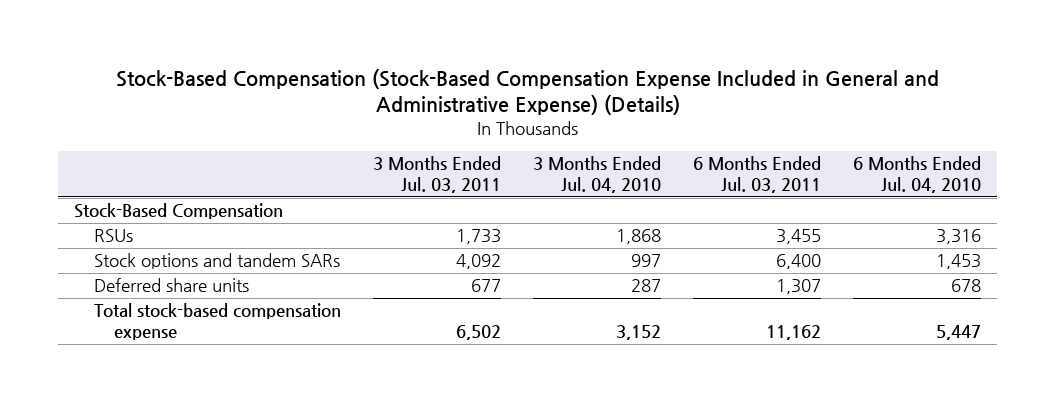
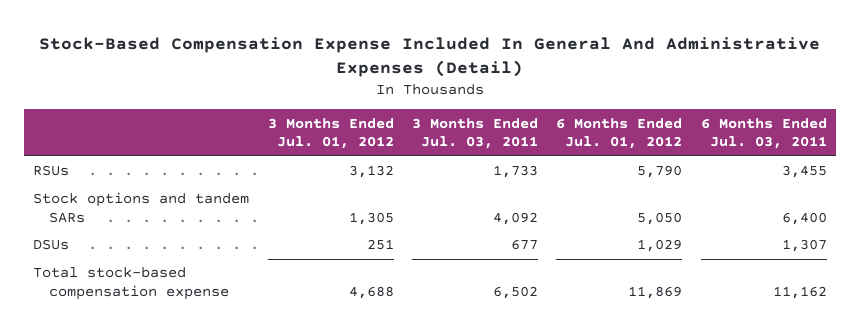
- Stock-Based Compensation (Stock-Based Compensation Expense Included in General and Administrative Expense) (Details)
+ Stock-Based Compensation Expense Included In General And Administrative Expenses (Detail)
- | 3 Months Ended Jul. 03, 2011 | 3 Months Ended Jul. 04, 2010 | 6 Months Ended Jul. 03, 2011 | 6 Months Ended Jul. 04, 2010
+ | 3 Months Ended Jul. 01, 2012 | 3 Months Ended Jul. 03, 2011 | 6 Months Ended Jul. 01, 2012 | 6 Months Ended Jul. 03, 2011
- Stock-Based Compensation
- Deferred share units | 677 | 287 | 1,307 | 678
+ DSUs | 251 | 677 | 1,029 | 1,307

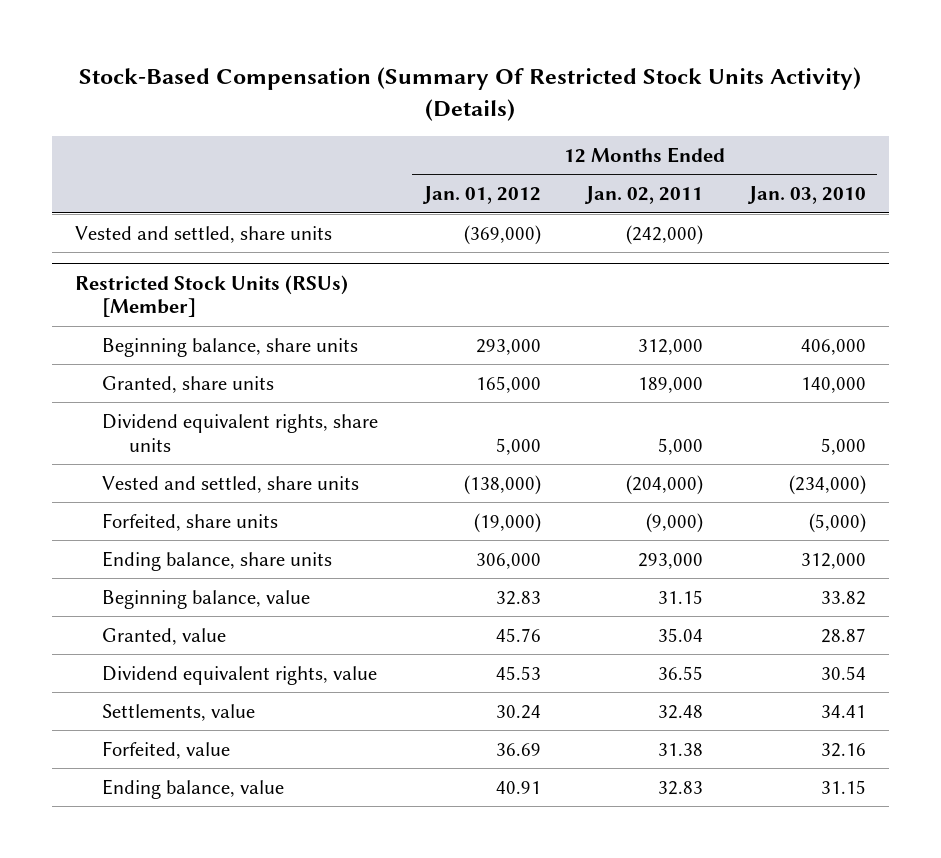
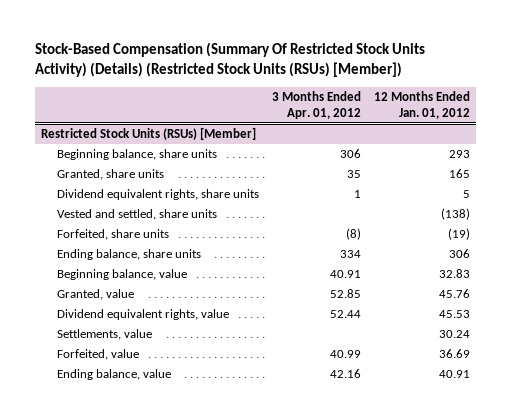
- Stock-Based Compensation (Summary Of Restricted Stock Units Activity) (Details)
+ Stock-Based Compensation (Summary Of Restricted Stock Units Activity) (Details) (Restricted Stock Units (RSUs) [Member])
- | 12 Months Ended Jan. 01, 2012 | 12 Months Ended Jan. 02, 2011 | 12 Months Ended Jan. 03, 2010
+ | 3 Months Ended Apr. 01, 2012 | 12 Months Ended Jan. 01, 2012
- Vested and settled, share units | (369,000) | (242,000) |
@ Restricted Stock Units (RSUs) [Member]
- Beginning balance, share units | 293,000 | 312,000 | 406,000
- Granted, share units | 165,000 | 189,000 | 140,000
- Dividend equivalent rights, share units | 5,000 | 5,000 | 5,000
- Vested and settled, share units | (138,000) | (204,000) | (234,000)
- Forfeited, share units | (19,000) | (9,000) | (5,000)
- Ending balance, share units | 306,000 | 293,000 | 312,000
+ Beginning balance, share units | 306 | 293
+ Granted, share units | 35 | 165
+ Dividend equivalent rights, share units | 1 | 5
+ Vested and settled, share units | | (138)
+ Forfeited, share units | (8) | (19)
+ Ending balance, share units | 334 | 306

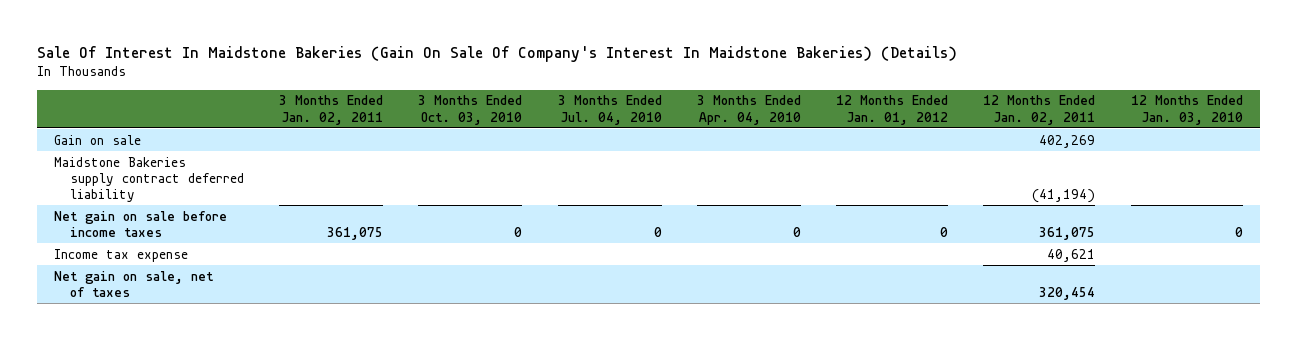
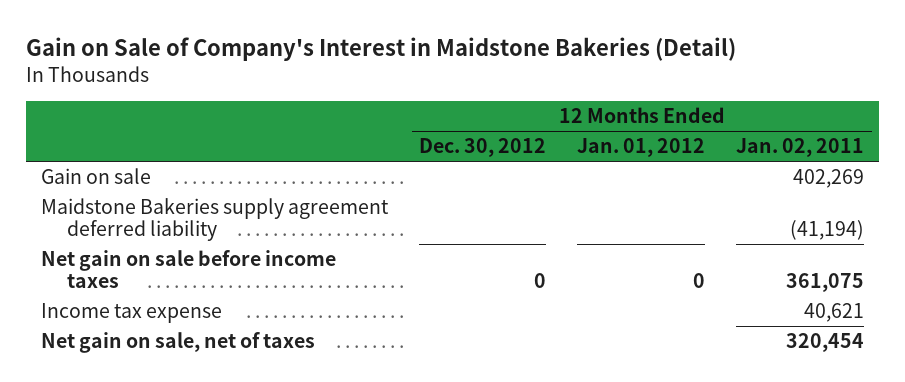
- Sale Of Interest In Maidstone Bakeries (Gain On Sale Of Company's Interest In Maidstone Bakeries) (Details)
+ Gain on Sale of Company's Interest in Maidstone Bakeries (Detail)
- | 3 Months Ended Jan. 02, 2011 | 3 Months Ended Oct. 03, 2010 | 3 Months Ended Jul. 04, 2010 | 3 Months Ended Apr. 04, 2010 | 12 Months Ended Jan. 01, 2012 | 12 Months Ended Jan. 02, 2011 | 12 Months Ended Jan. 03, 2010
+ | 12 Months Ended Dec. 30, 2012 | 12 Months Ended Jan. 01, 2012 | 12 Months Ended Jan. 02, 2011
- Maidstone Bakeries supply contract deferred liability | | | | | | (41,194) |
+ Maidstone Bakeries supply agreement deferred liability | | | (41,194)

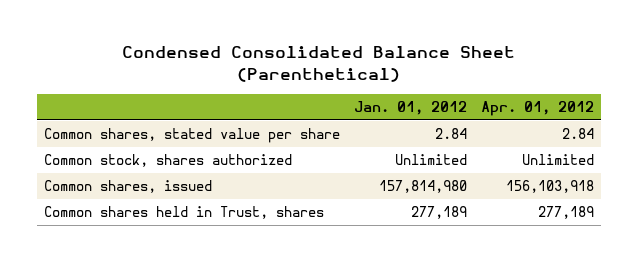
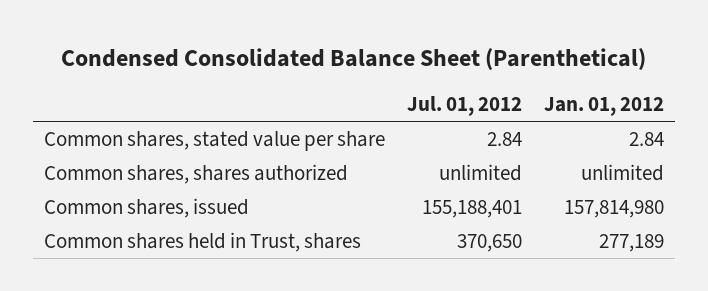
- | Jan. 01, 2012 | Apr. 01, 2012
+ | Jul. 01, 2012 | Jan. 01, 2012
- Common stock, shares authorized | Unlimited | Unlimited
+ Common shares, shares authorized | unlimited | unlimited

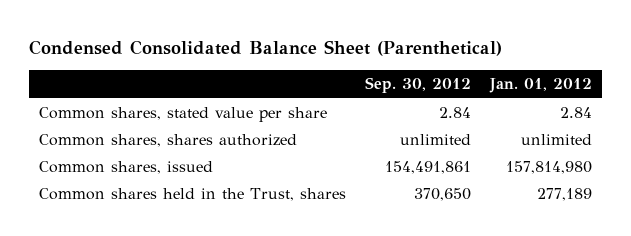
- | Jul. 01, 2012 | Jan. 01, 2012
+ | Sep. 30, 2012 | Jan. 01, 2012
- Common shares held in Trust, shares | 370,650 | 277,189
+ Common shares held in the Trust, shares | 370,650 | 277,189

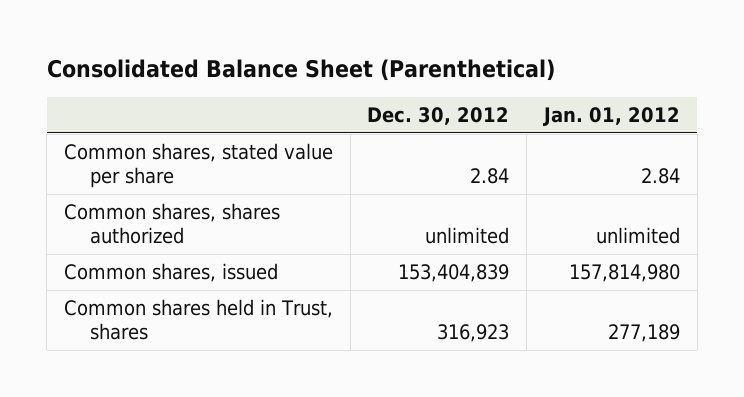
- Condensed Consolidated Balance Sheet (Parenthetical)
+ Consolidated Balance Sheet (Parenthetical)
- | Sep. 30, 2012 | Jan. 01, 2012
+ | Dec. 30, 2012 | Jan. 01, 2012
- Common shares held in the Trust, shares | 370,650 | 277,189
+ Common shares held in Trust, shares | 316,923 | 277,189

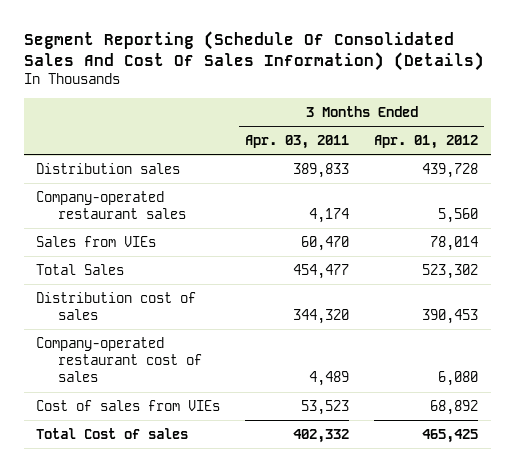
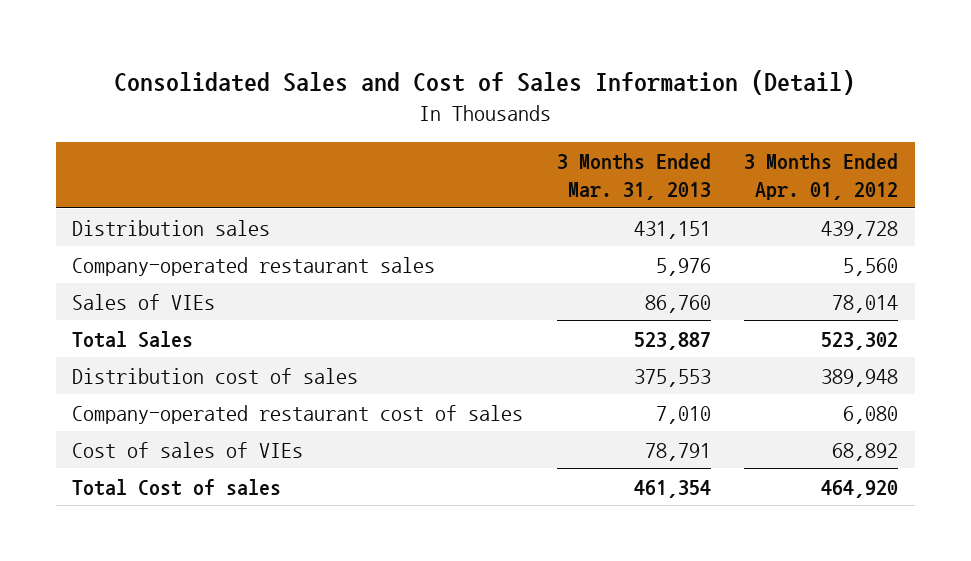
- Segment Reporting (Schedule Of Consolidated Sales And Cost Of Sales Information) (Details)
+ Consolidated Sales and Cost of Sales Information (Detail)
- | 3 Months Ended Apr. 03, 2011 | 3 Months Ended Apr. 01, 2012
+ | 3 Months Ended Mar. 31, 2013 | 3 Months Ended Apr. 01, 2012
- Sales from VIEs | 60,470 | 78,014
+ Sales of VIEs | 86,760 | 78,014
- Distribution cost of sales | 344,320 | 390,453
+ Distribution cost of sales | 375,553 | 389,948
- Cost of sales from VIEs | 53,523 | 68,892
- Total Cost of sales | 402,332 | 465,425
+ Cost of sales of VIEs | 78,791 | 68,892
+ Total Cost of sales | 461,354 | 464,920

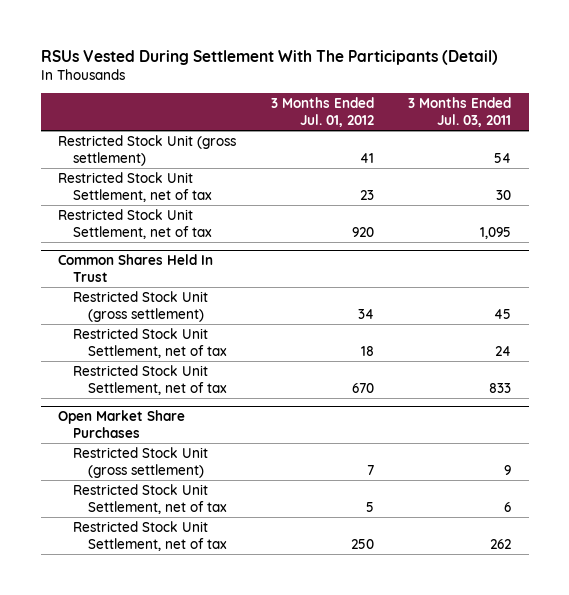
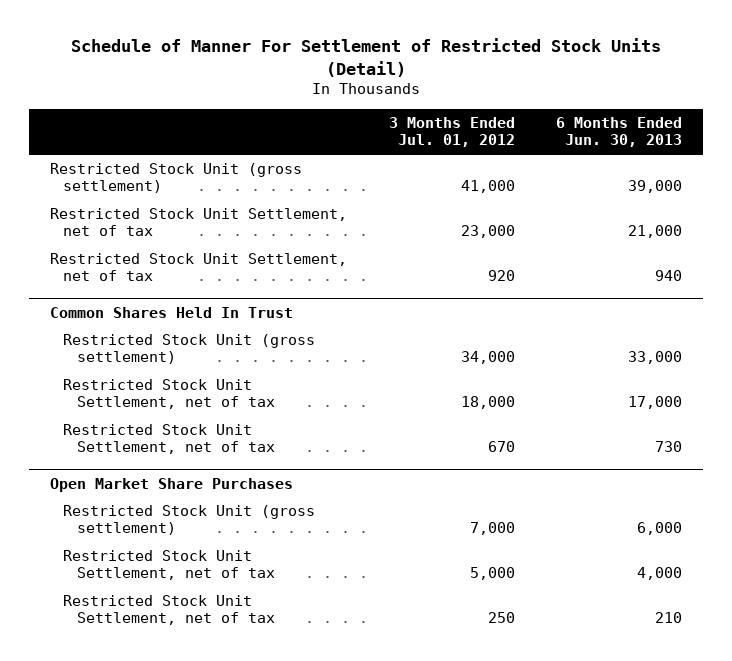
- RSUs Vested During Settlement With The Participants (Detail)
+ Schedule of Manner For Settlement of Restricted Stock Units (Detail)
- | 3 Months Ended Jul. 01, 2012 | 3 Months Ended Jul. 03, 2011
+ | 3 Months Ended Jul. 01, 2012 | 6 Months Ended Jun. 30, 2013
- Restricted Stock Unit (gross settlement) | 41 | 54
- Restricted Stock Unit Settlement, net of tax | 23 | 30
+ Restricted Stock Unit (gross settlement) | 41,000 | 39,000
+ Restricted Stock Unit Settlement, net of tax | 23,000 | 21,000
@ Common Shares Held In Trust
- Restricted Stock Unit (gross settlement) | 34 | 45
- Restricted Stock Unit Settlement, net of tax | 18 | 24
+ Restricted Stock Unit (gross settlement) | 34,000 | 33,000
+ Restricted Stock Unit Settlement, net of tax | 18,000 | 17,000
@ Open Market Share Purchases
- Restricted Stock Unit (gross settlement) | 7 | 9
- Restricted Stock Unit Settlement, net of tax | 5 | 6
+ Restricted Stock Unit (gross settlement) | 7,000 | 6,000
+ Restricted Stock Unit Settlement, net of tax | 5,000 | 4,000

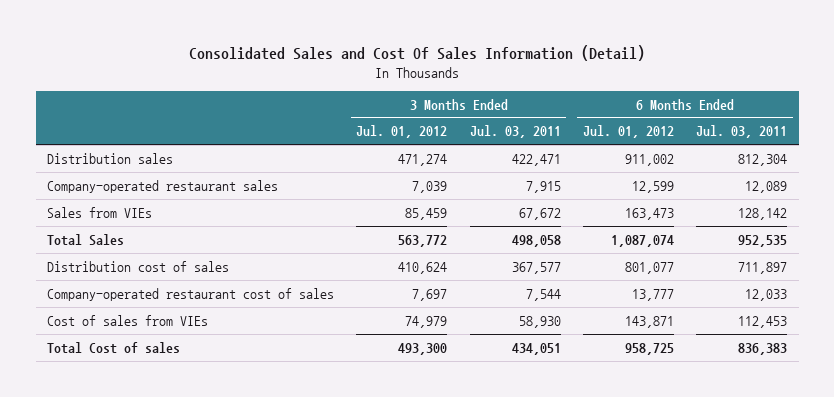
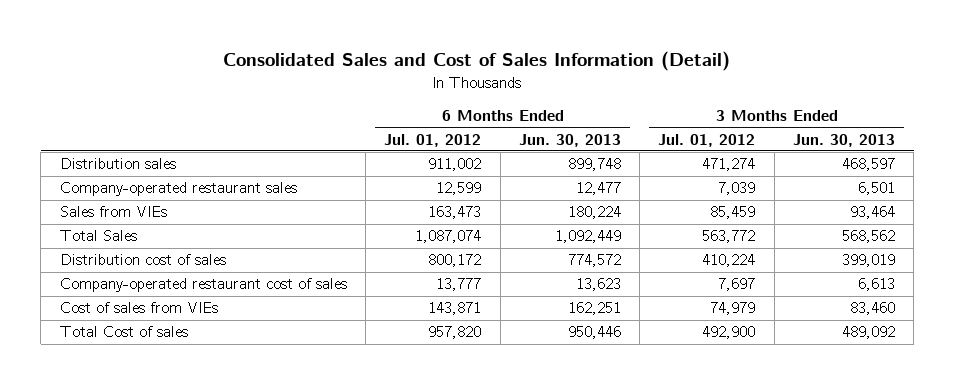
- Consolidated Sales and Cost Of Sales Information (Detail)
+ Consolidated Sales and Cost of Sales Information (Detail)
- | 3 Months Ended Jul. 01, 2012 | 3 Months Ended Jul. 03, 2011 | 6 Months Ended Jul. 01, 2012 | 6 Months Ended Jul. 03, 2011
+ | 6 Months Ended Jul. 01, 2012 | 6 Months Ended Jun. 30, 2013 | 3 Months Ended Jul. 01, 2012 | 3 Months Ended Jun. 30, 2013
- Distribution cost of sales | 410,624 | 367,577 | 801,077 | 711,897
+ Distribution cost of sales | 800,172 | 774,572 | 410,224 | 399,019
- Total Cost of sales | 493,300 | 434,051 | 958,725 | 836,383
+ Total Cost of sales | 957,820 | 950,446 | 492,900 | 489,092

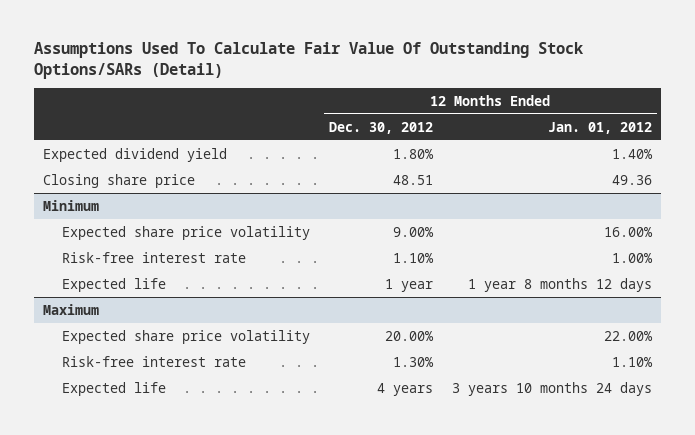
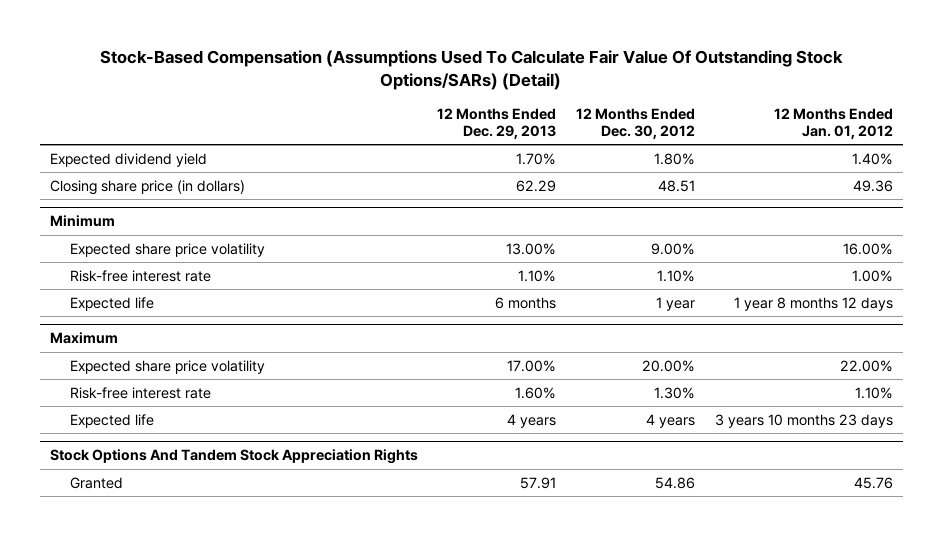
- Assumptions Used To Calculate Fair Value Of Outstanding Stock Options/SARs (Detail)
+ Stock-Based Compensation (Assumptions Used To Calculate Fair Value Of Outstanding Stock Options/SARs) (Detail)
- | 12 Months Ended Dec. 30, 2012 | 12 Months Ended Jan. 01, 2012
+ | 12 Months Ended Dec. 29, 2013 | 12 Months Ended Dec. 30, 2012 | 12 Months Ended Jan. 01, 2012
- Closing share price | 48.51 | 49.36
+ Closing share price (in dollars) | 62.29 | 48.51 | 49.36
@ Maximum
- Expected life | 4 years | 3 years 10 months 24 days
+ Expected life | 4 years | 4 years | 3 years 10 months 23 days
+ Stock Options And Tandem Stock Appreciation Rights
+ Granted | 57.91 | 54.86 | 45.76

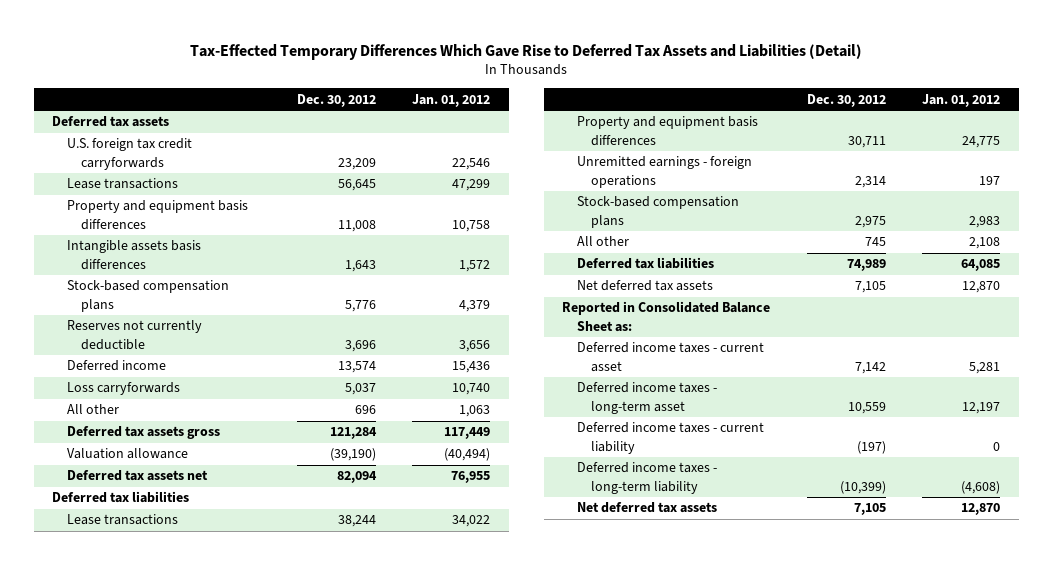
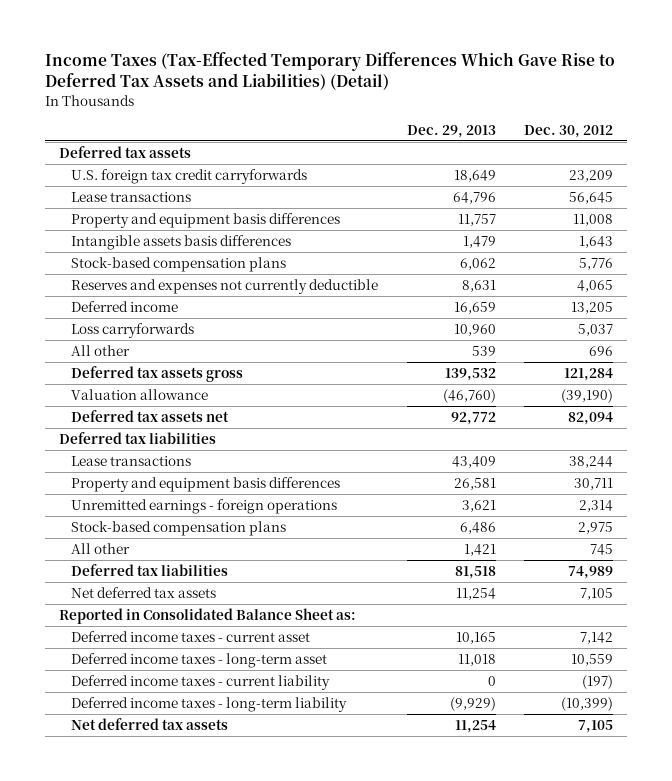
- Tax-Effected Temporary Differences Which Gave Rise to Deferred Tax Assets and Liabilities (Detail)
+ Income Taxes (Tax-Effected Temporary Differences Which Gave Rise to Deferred Tax Assets and Liabilities) (Detail)
- | Dec. 30, 2012 | Jan. 01, 2012
+ | Dec. 29, 2013 | Dec. 30, 2012
- Reserves not currently deductible | 3,696 | 3,656
- Deferred income | 13,574 | 15,436
+ Reserves and expenses not currently deductible | 8,631 | 4,065
+ Deferred income | 16,659 | 13,205

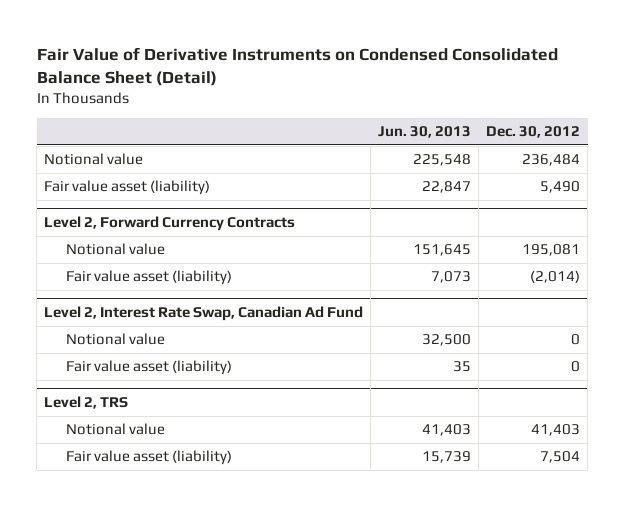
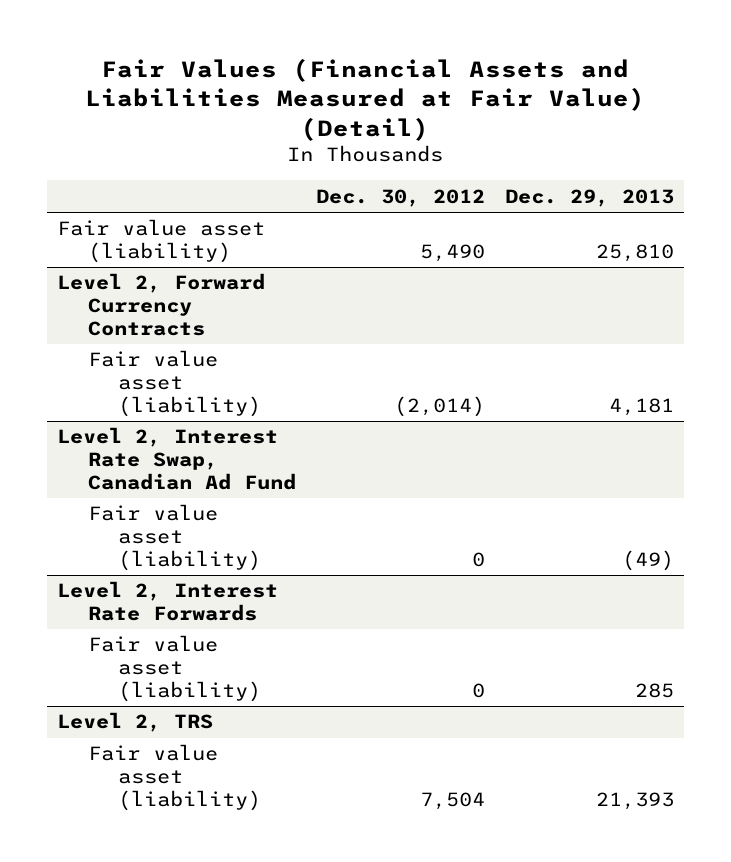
- Fair Value of Derivative Instruments on Condensed Consolidated Balance Sheet (Detail)
+ Fair Values (Financial Assets and Liabilities Measured at Fair Value) (Detail)
- | Jun. 30, 2013 | Dec. 30, 2012
+ | Dec. 30, 2012 | Dec. 29, 2013
- Notional value | 225,548 | 236,484
@ Level 2, Forward Currency Contracts
- Notional value | 151,645 | 195,081
@ Level 2, Interest Rate Swap, Canadian Ad Fund
- Notional value | 32,500 | 0
+ Level 2, Interest Rate Forwards
+ Fair value asset (liability) | 0 | 285
@ Level 2, TRS
- Notional value | 41,403 | 41,403

